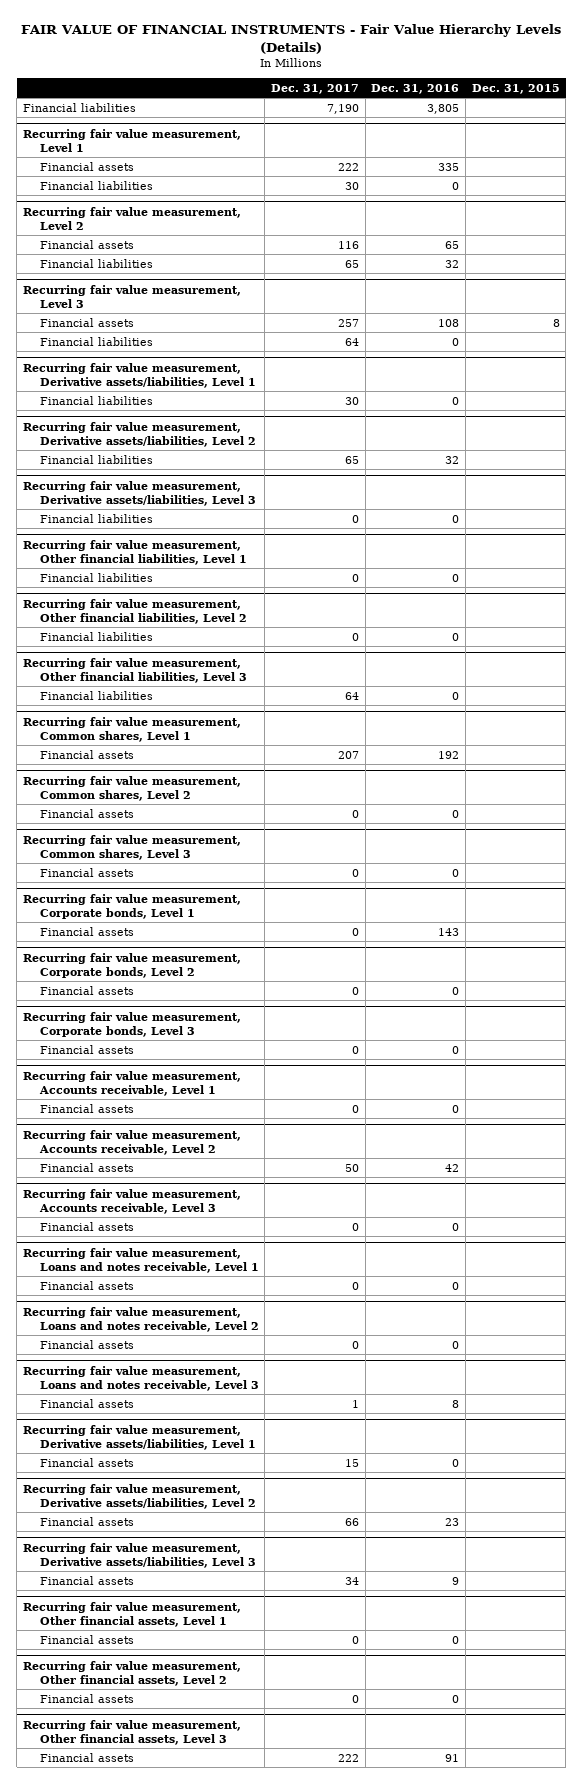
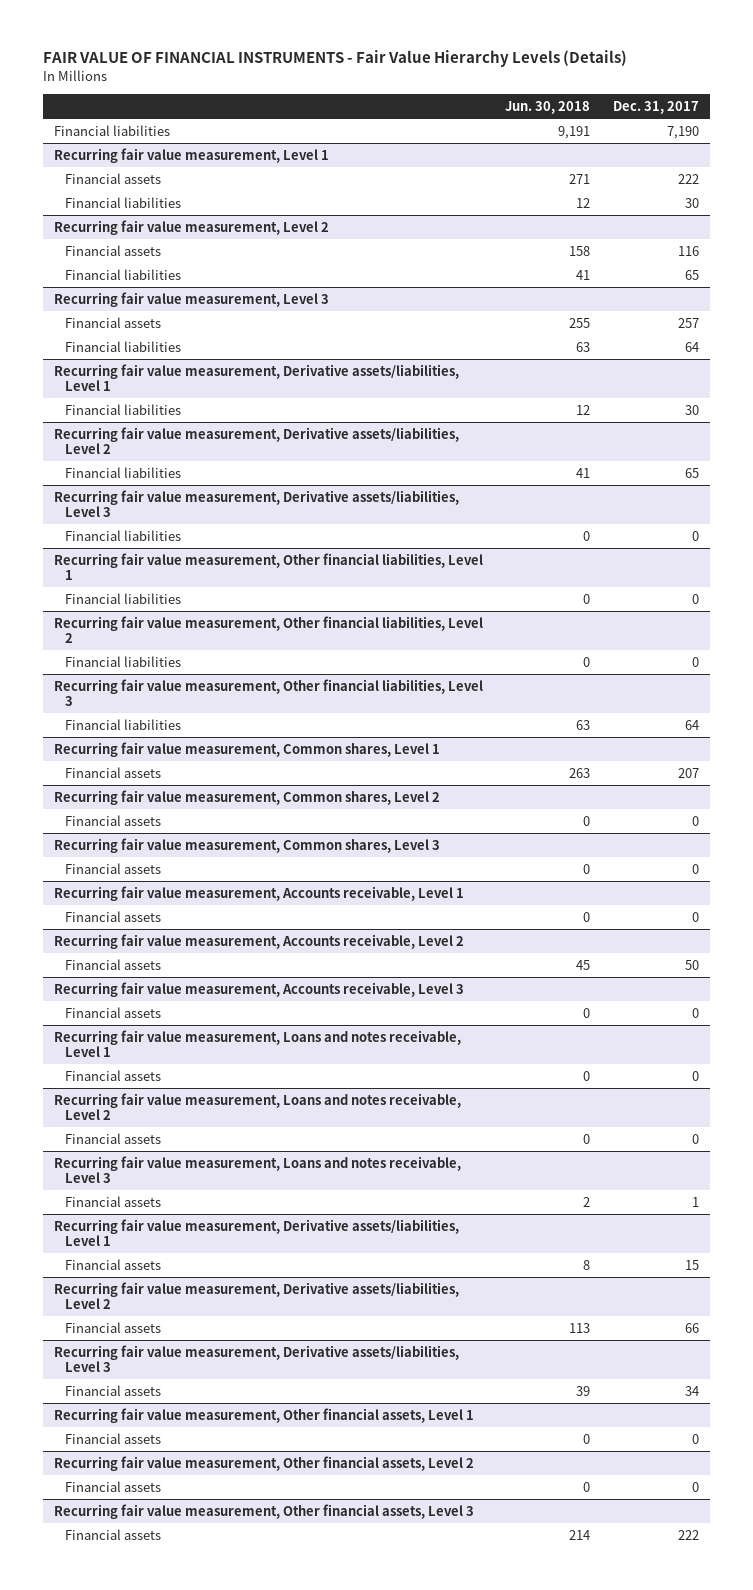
- | Dec. 31, 2017 | Dec. 31, 2016 | Dec. 31, 2015
+ | Jun. 30, 2018 | Dec. 31, 2017
- Recurring fair value measurement, Corporate bonds, Level 1
- Financial assets | 0 | 143 |
- Recurring fair value measurement, Corporate bonds, Level 2
- Financial assets | 0 | 0 |
- Recurring fair value measurement, Corporate bonds, Level 3
- Financial assets | 0 | 0 |

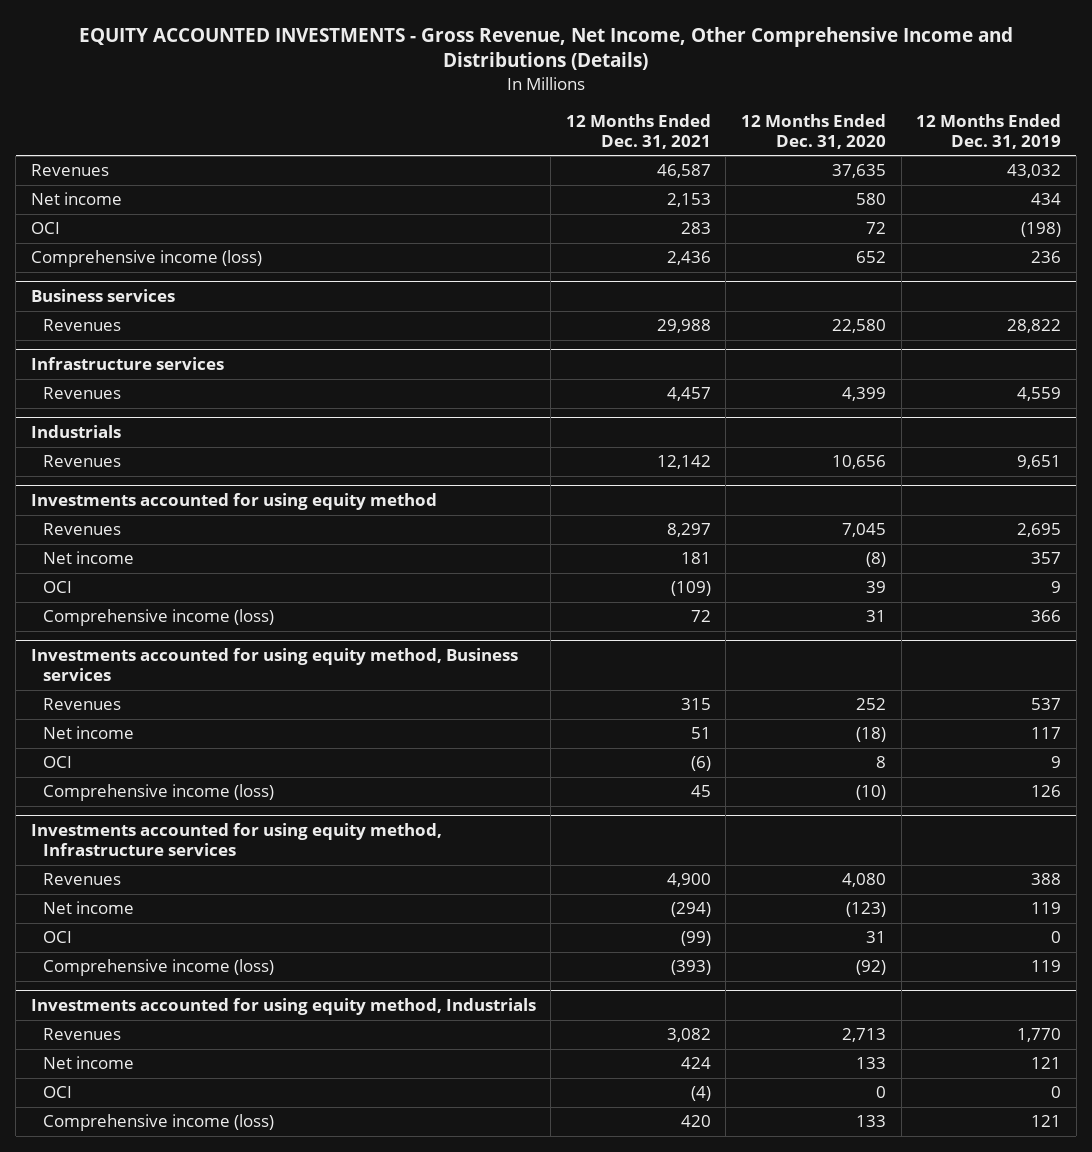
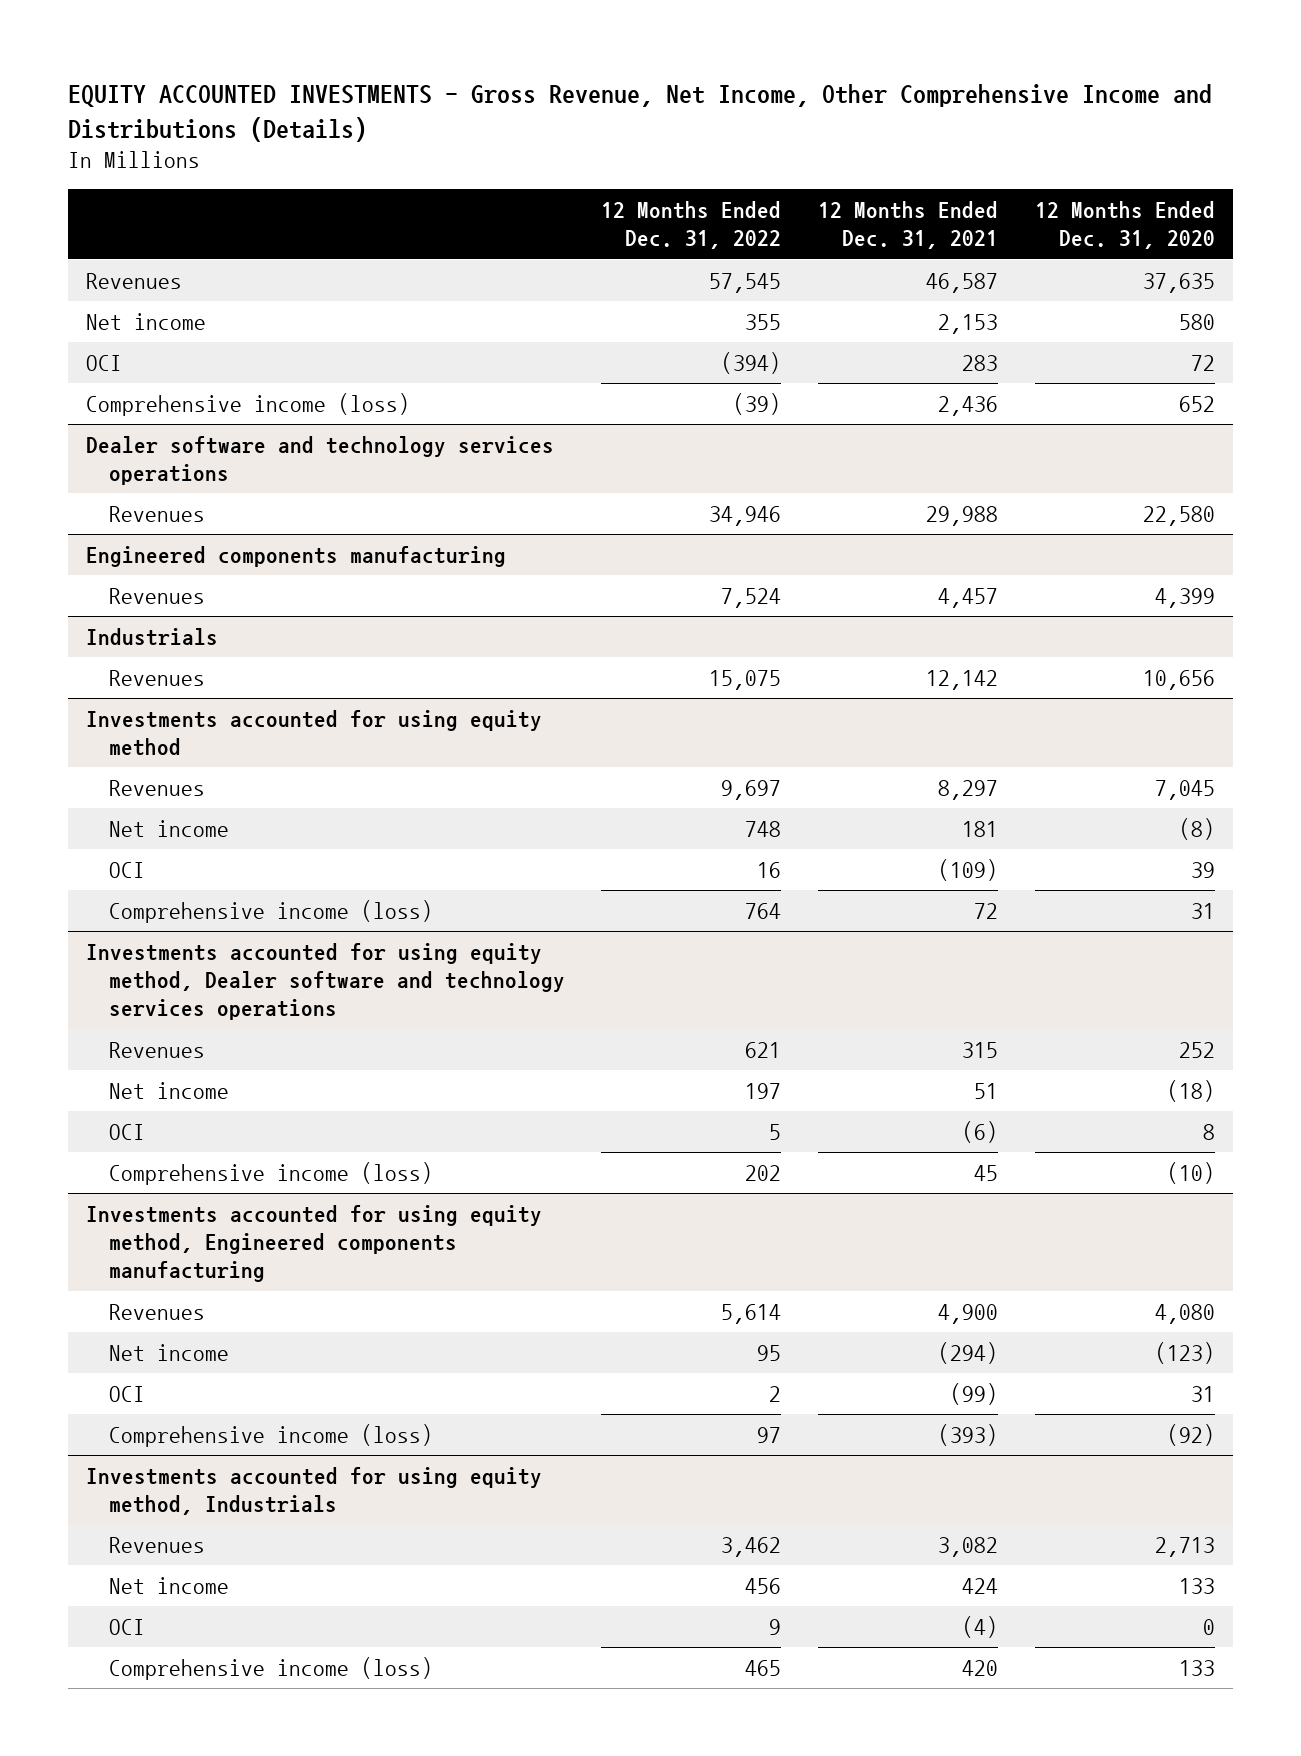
- | 12 Months Ended Dec. 31, 2021 | 12 Months Ended Dec. 31, 2020 | 12 Months Ended Dec. 31, 2019
+ | 12 Months Ended Dec. 31, 2022 | 12 Months Ended Dec. 31, 2021 | 12 Months Ended Dec. 31, 2020
- Business services
+ Dealer software and technology services operations
- Infrastructure services
+ Engineered components manufacturing
- Investments accounted for using equity method, Business services
+ Investments accounted for using equity method, Dealer software and technology services operations
- Investments accounted for using equity method, Infrastructure services
+ Investments accounted for using equity method, Engineered components manufacturing

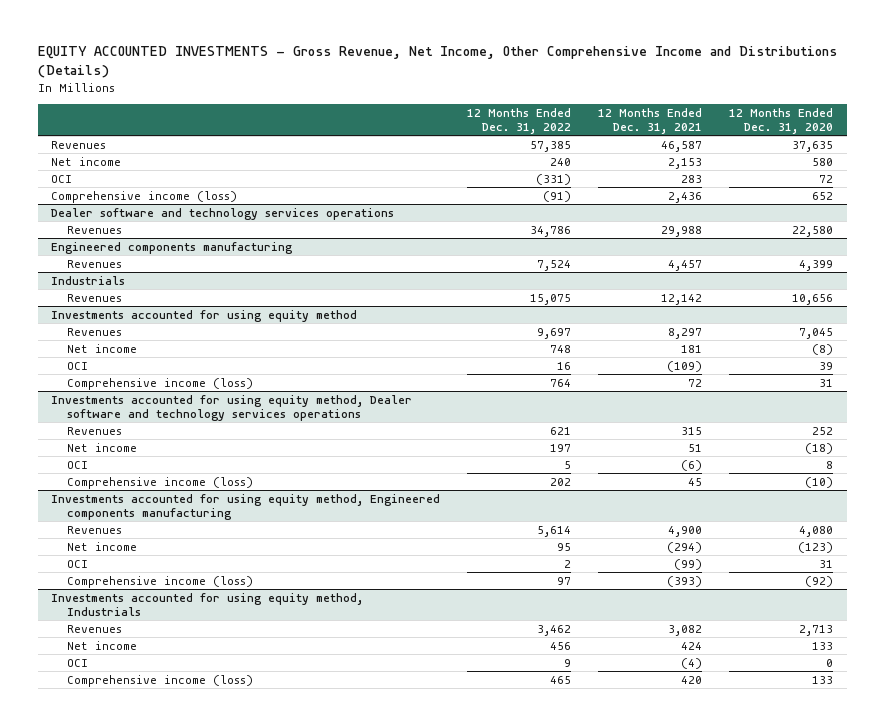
- Revenues | 57,545 | 46,587 | 37,635
- Net income | 355 | 2,153 | 580
- OCI | (394) | 283 | 72
- Comprehensive income (loss) | (39) | 2,436 | 652
+ Revenues | 57,385 | 46,587 | 37,635
+ Net income | 240 | 2,153 | 580
+ OCI | (331) | 283 | 72
+ Comprehensive income (loss) | (91) | 2,436 | 652
@ Dealer software and technology services operations
- Revenues | 34,946 | 29,988 | 22,580
+ Revenues | 34,786 | 29,988 | 22,580

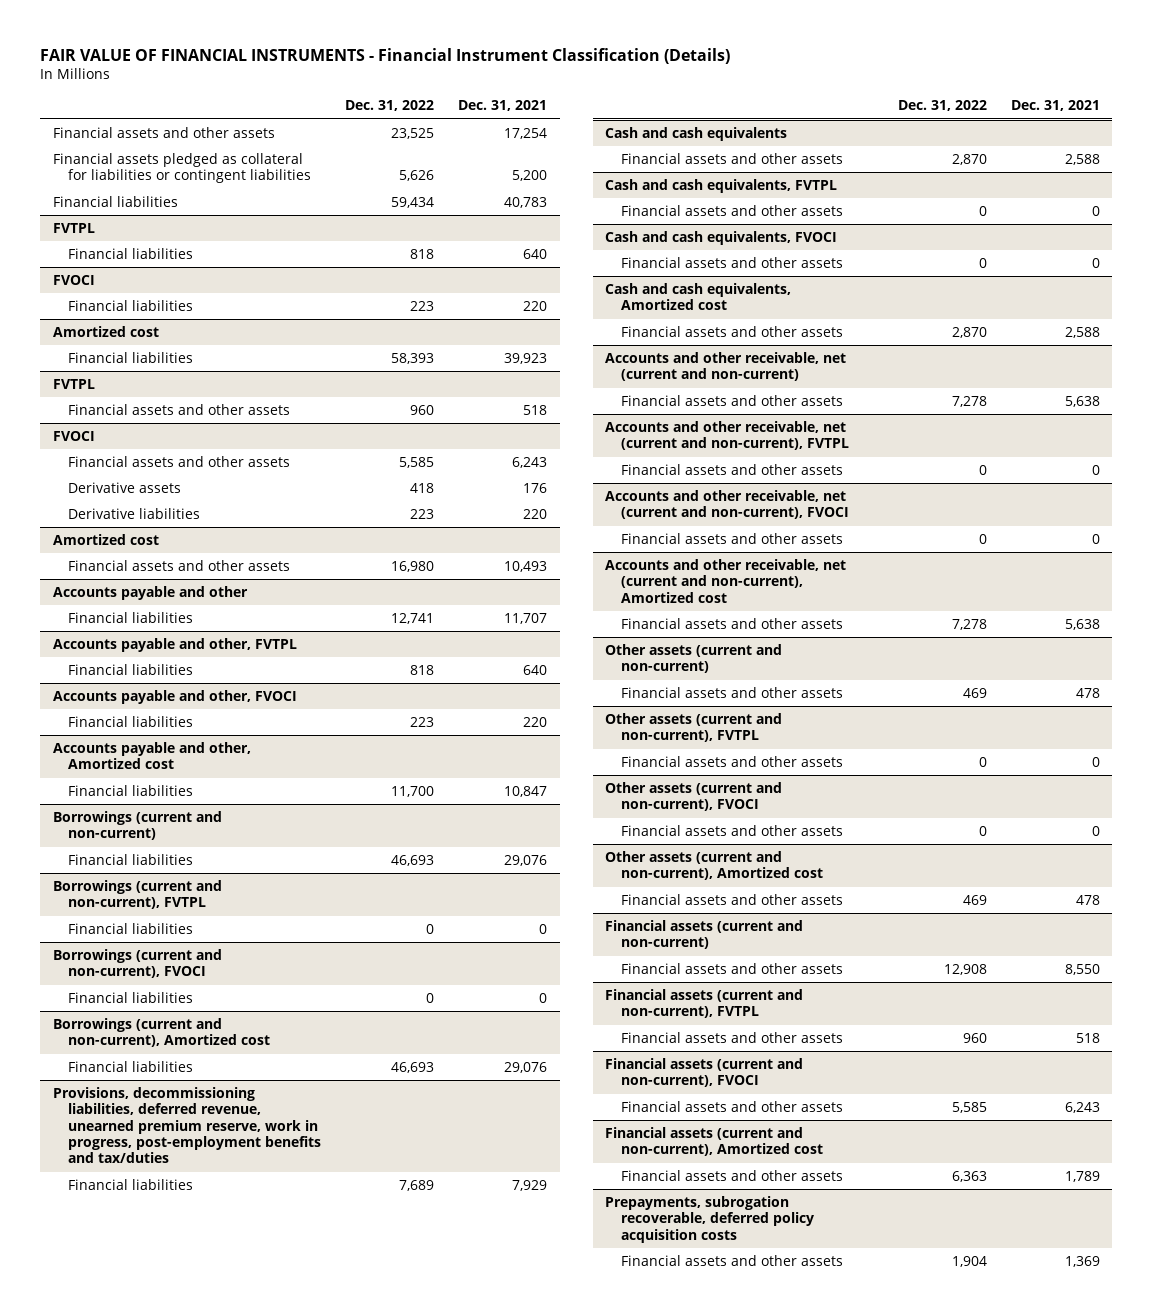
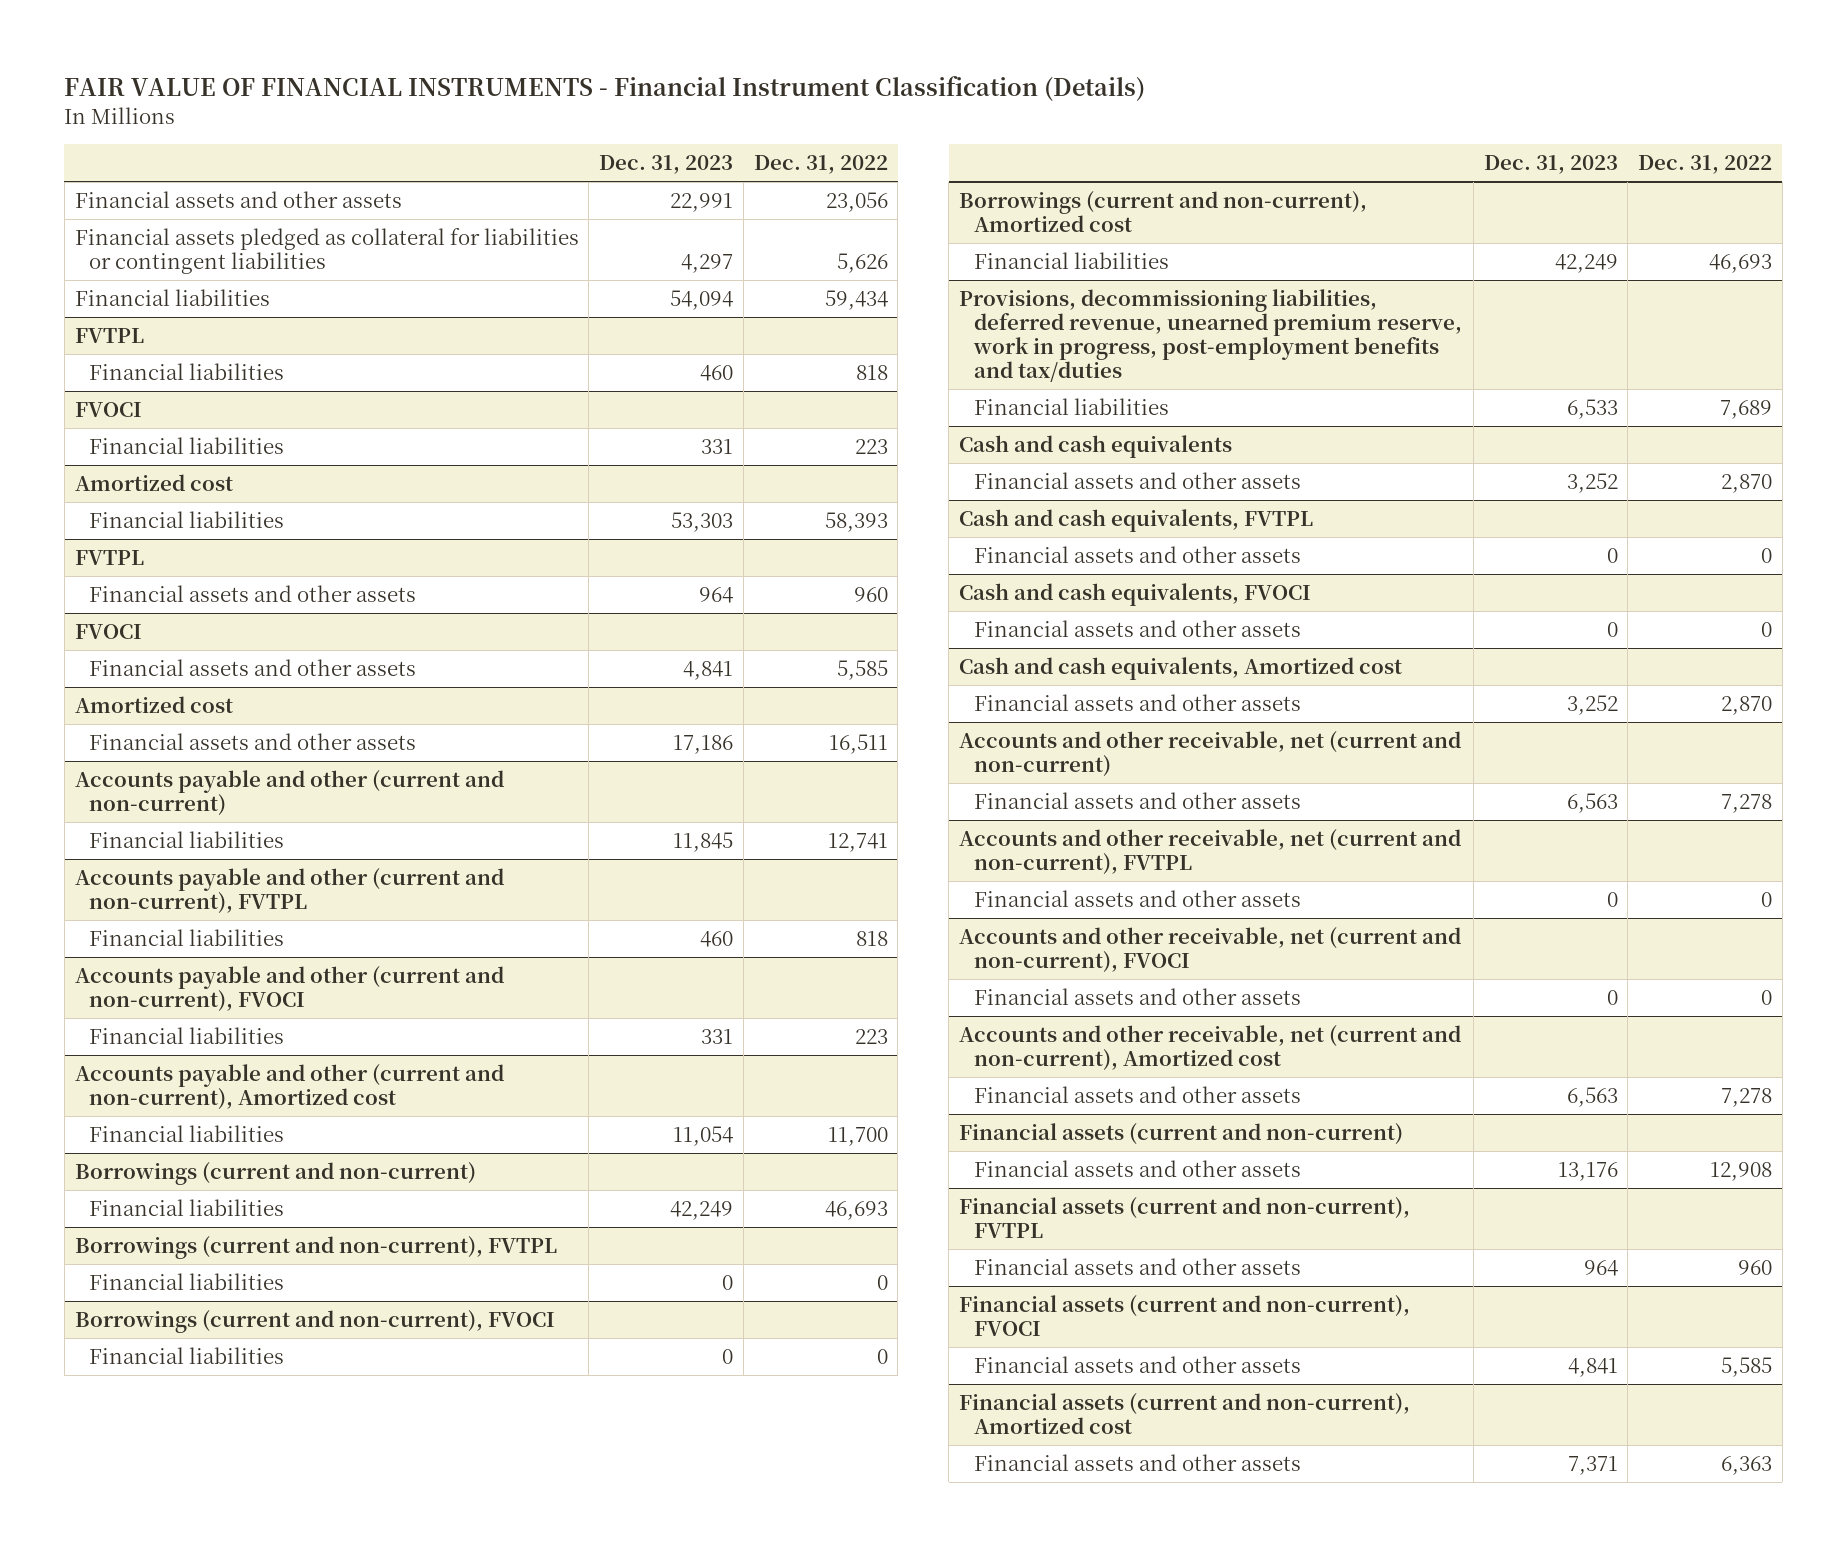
- | Dec. 31, 2022 | Dec. 31, 2021
+ | Dec. 31, 2023 | Dec. 31, 2022
- Financial assets and other assets | 23,525 | 17,254
+ Financial assets and other assets | 22,991 | 23,056
@ FVOCI
- Derivative assets | 418 | 176
- Derivative liabilities | 223 | 220
@ Amortized cost
- Financial assets and other assets | 16,980 | 10,493
- Accounts payable and other
@ Amortized cost
+ Financial assets and other assets | 17,186 | 16,511
+ Accounts payable and other (current and non-current)
- Accounts payable and other, FVTPL
+ Accounts payable and other (current and non-current), FVTPL
- Accounts payable and other, FVOCI
+ Accounts payable and other (current and non-current), FVOCI
- Accounts payable and other, Amortized cost
+ Accounts payable and other (current and non-current), Amortized cost
- Other assets (current and non-current)
- Financial assets and other assets | 469 | 478
- Other assets (current and non-current), FVTPL
- Financial assets and other assets | 0 | 0
- Other assets (current and non-current), FVOCI
- Financial assets and other assets | 0 | 0
- Other assets (current and non-current), Amortized cost
- Financial assets and other assets | 469 | 478
- Prepayments, subrogation recoverable, deferred policy acquisition costs
- Financial assets and other assets | 1,904 | 1,369

